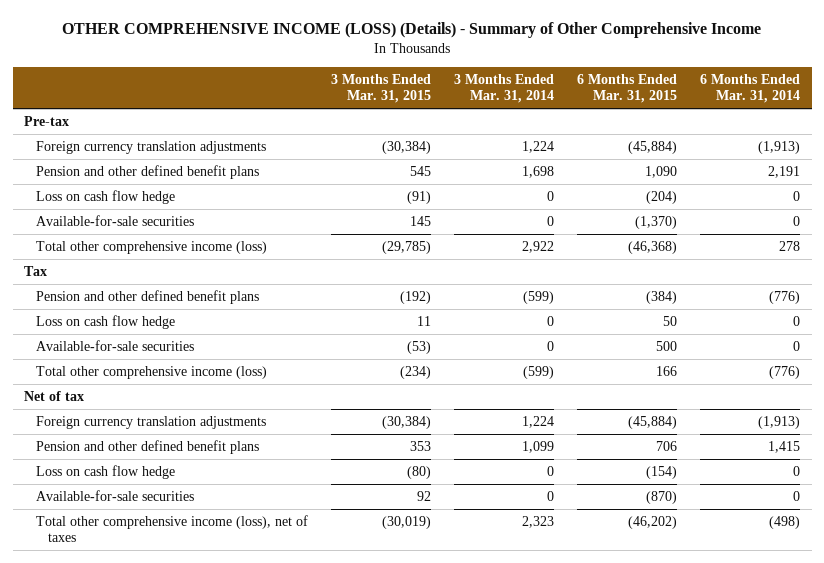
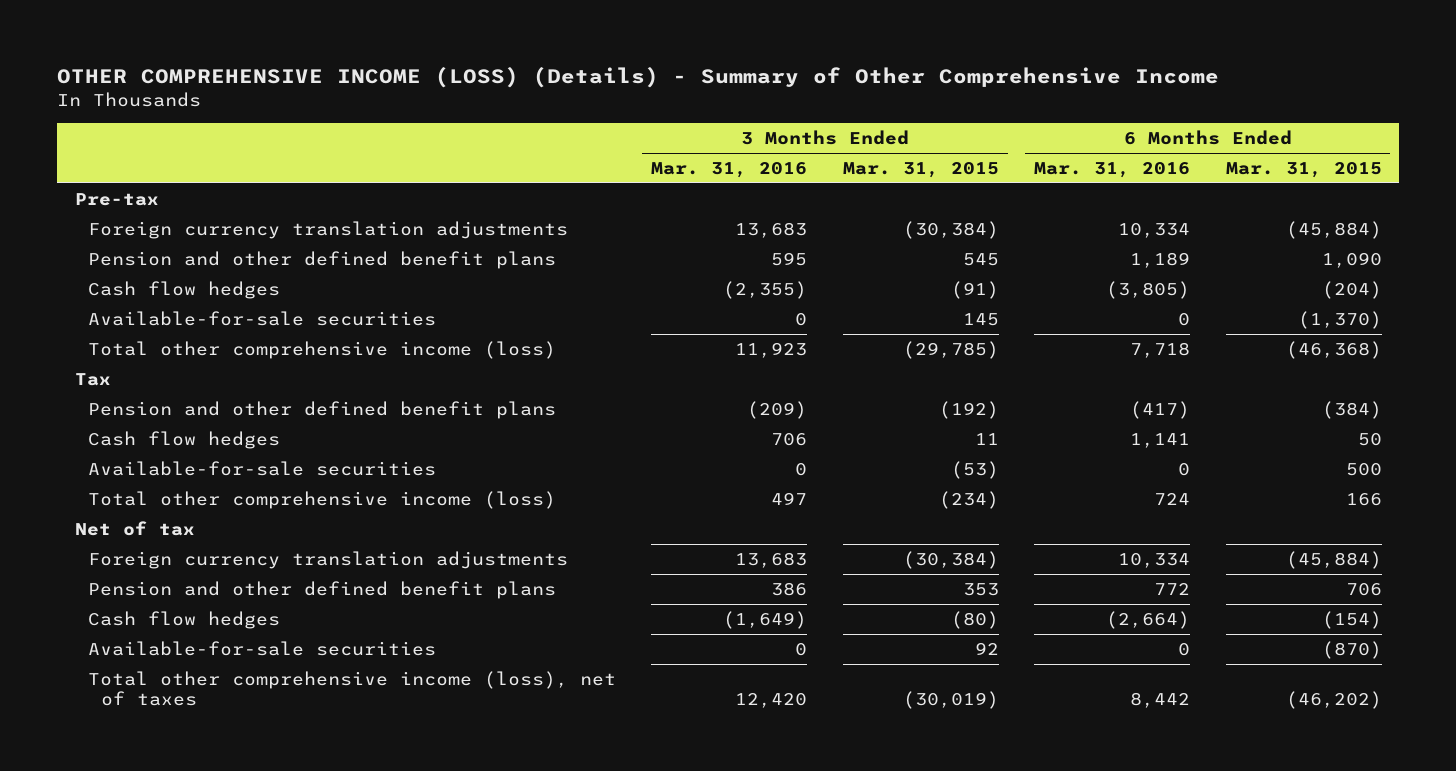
- | 3 Months Ended Mar. 31, 2015 | 3 Months Ended Mar. 31, 2014 | 6 Months Ended Mar. 31, 2015 | 6 Months Ended Mar. 31, 2014
+ | 3 Months Ended Mar. 31, 2016 | 3 Months Ended Mar. 31, 2015 | 6 Months Ended Mar. 31, 2016 | 6 Months Ended Mar. 31, 2015
- Loss on cash flow hedge | (91) | 0 | (204) | 0
+ Cash flow hedges | (2,355) | (91) | (3,805) | (204)
- Loss on cash flow hedge | 11 | 0 | 50 | 0
+ Cash flow hedges | 706 | 11 | 1,141 | 50
- Loss on cash flow hedge | (80) | 0 | (154) | 0
+ Cash flow hedges | (1,649) | (80) | (2,664) | (154)

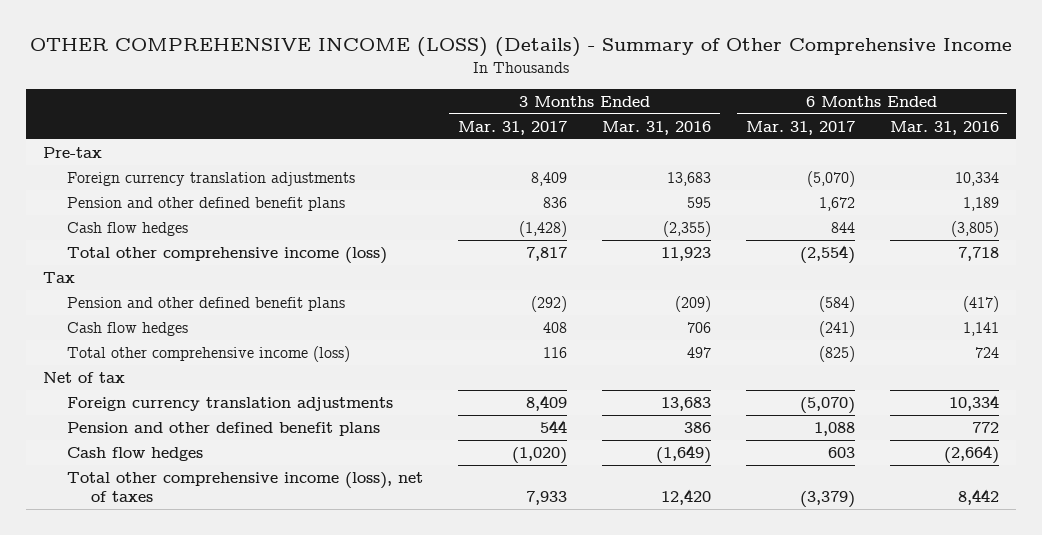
- | 3 Months Ended Mar. 31, 2016 | 3 Months Ended Mar. 31, 2015 | 6 Months Ended Mar. 31, 2016 | 6 Months Ended Mar. 31, 2015
+ | 3 Months Ended Mar. 31, 2017 | 3 Months Ended Mar. 31, 2016 | 6 Months Ended Mar. 31, 2017 | 6 Months Ended Mar. 31, 2016
- Available-for-sale securities | 0 | 145 | 0 | (1,370)
- Available-for-sale securities | 0 | (53) | 0 | 500
- Available-for-sale securities | 0 | 92 | 0 | (870)

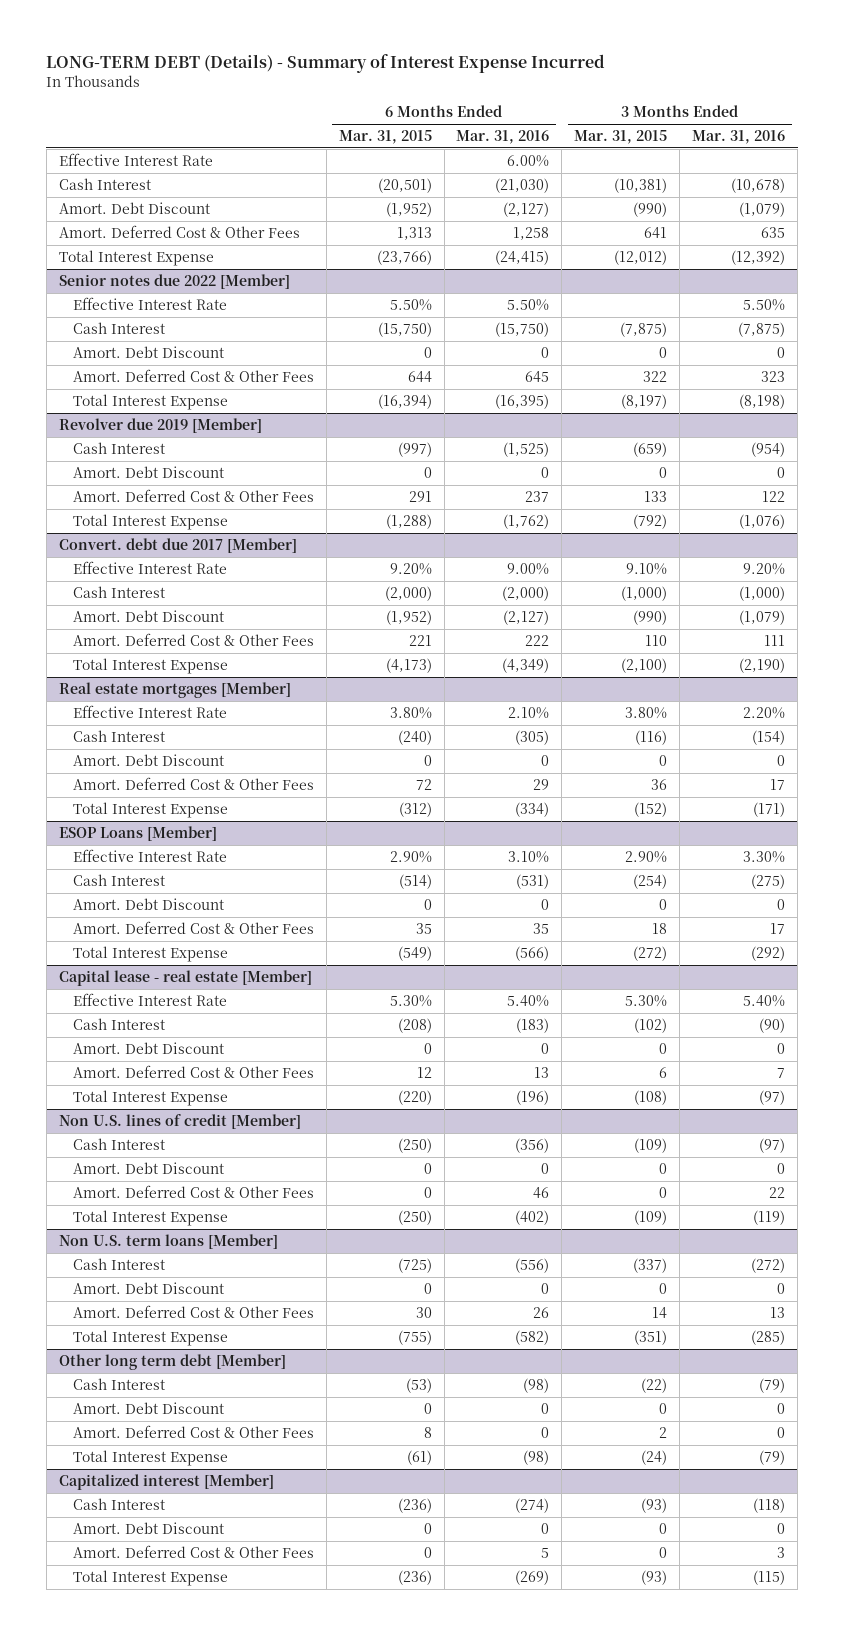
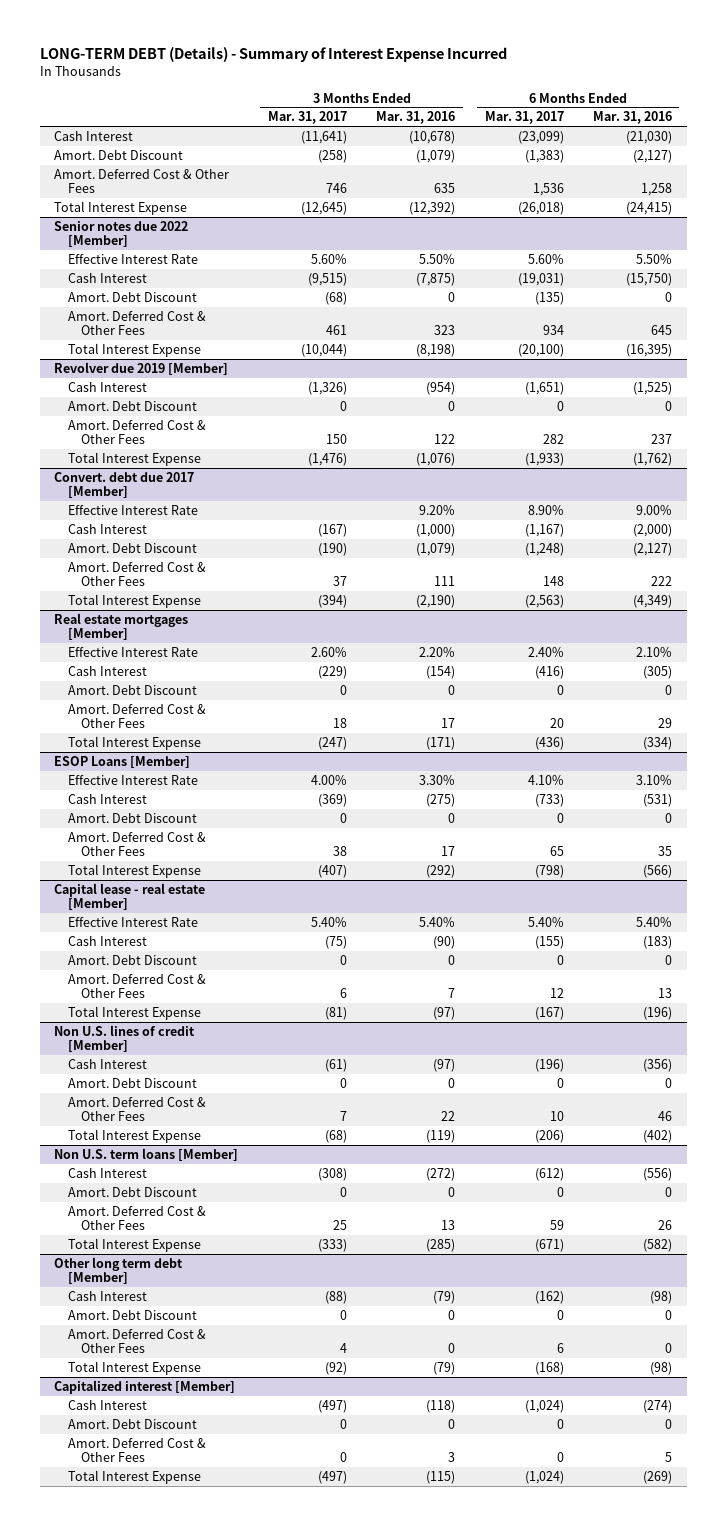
- | 6 Months Ended Mar. 31, 2015 | 6 Months Ended Mar. 31, 2016 | 3 Months Ended Mar. 31, 2015 | 3 Months Ended Mar. 31, 2016
+ | 3 Months Ended Mar. 31, 2017 | 3 Months Ended Mar. 31, 2016 | 6 Months Ended Mar. 31, 2017 | 6 Months Ended Mar. 31, 2016
- Effective Interest Rate | | 6.00% | |

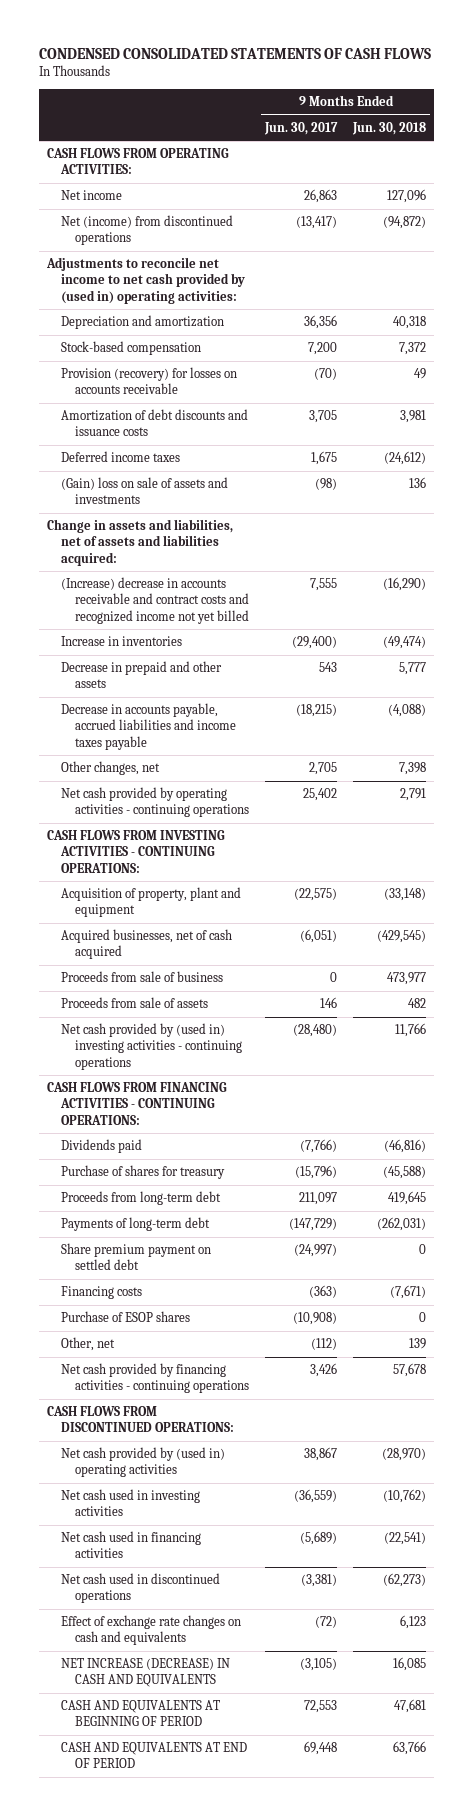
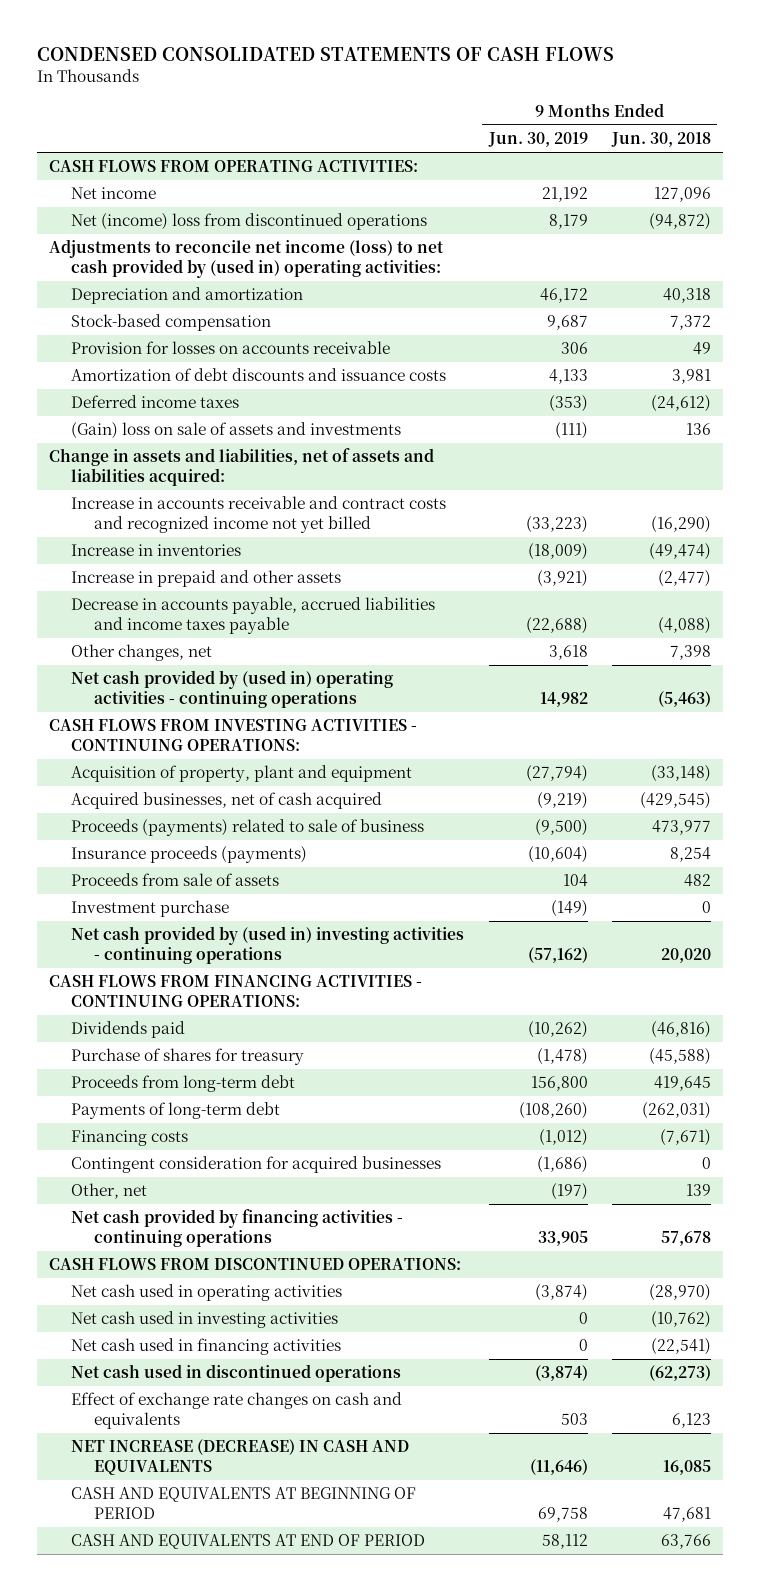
- | 9 Months Ended Jun. 30, 2017 | 9 Months Ended Jun. 30, 2018
+ | 9 Months Ended Jun. 30, 2019 | 9 Months Ended Jun. 30, 2018
- Net (income) from discontinued operations | (13,417) | (94,872)
- Adjustments to reconcile net income to net cash provided by (used in) operating activities:
+ Net (income) loss from discontinued operations | 8,179 | (94,872)
+ Adjustments to reconcile net income (loss) to net cash provided by (used in) operating activities:
- Provision (recovery) for losses on accounts receivable | (70) | 49
+ Provision for losses on accounts receivable | 306 | 49
- (Increase) decrease in accounts receivable and contract costs and recognized income not yet billed | 7,555 | (16,290)
+ Increase in accounts receivable and contract costs and recognized income not yet billed | (33,223) | (16,290)
- Decrease in prepaid and other assets | 543 | 5,777
+ Increase in prepaid and other assets | (3,921) | (2,477)
- Net cash provided by operating activities - continuing operations | 25,402 | 2,791
+ Net cash provided by (used in) operating activities - continuing operations | 14,982 | (5,463)
- Proceeds from sale of business | 0 | 473,977
+ Proceeds (payments) related to sale of business | (9,500) | 473,977
+ Insurance proceeds (payments) | (10,604) | 8,254
- Net cash provided by (used in) investing activities - continuing operations | (28,480) | 11,766
+ Investment purchase | (149) | 0
+ Net cash provided by (used in) investing activities - continuing operations | (57,162) | 20,020
- Share premium payment on settled debt | (24,997) | 0
- Purchase of ESOP shares | (10,908) | 0
+ Contingent consideration for acquired businesses | (1,686) | 0
- Net cash provided by (used in) operating activities | 38,867 | (28,970)
+ Net cash used in operating activities | (3,874) | (28,970)

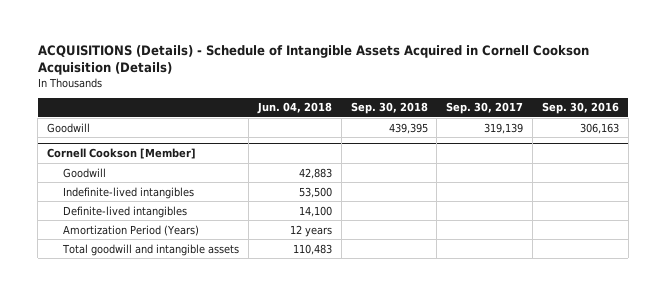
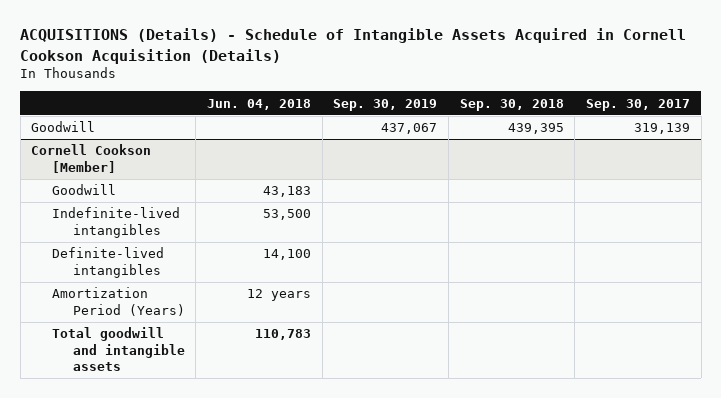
- | Jun. 04, 2018 | Sep. 30, 2018 | Sep. 30, 2017 | Sep. 30, 2016
+ | Jun. 04, 2018 | Sep. 30, 2019 | Sep. 30, 2018 | Sep. 30, 2017
@ Cornell Cookson [Member]
- Goodwill | 42,883 | | |
+ Goodwill | 43,183 | | |
- Total goodwill and intangible assets | 110,483 | | |
+ Total goodwill and intangible assets | 110,783 | | |

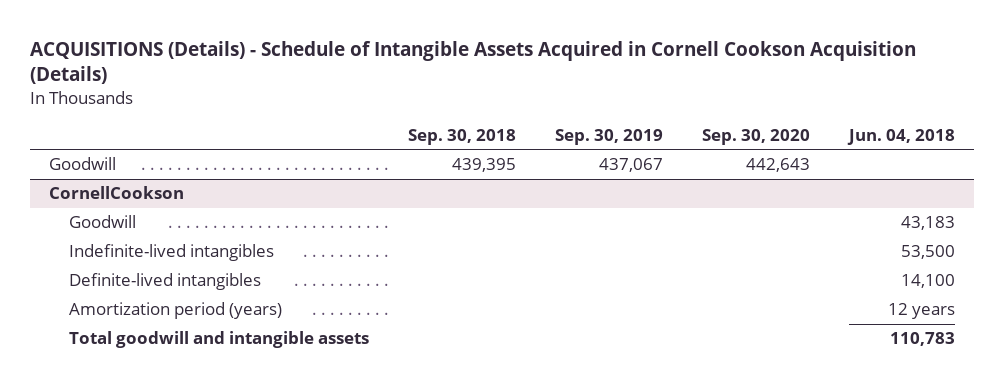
- | Jun. 04, 2018 | Sep. 30, 2019 | Sep. 30, 2018 | Sep. 30, 2017
+ | Sep. 30, 2018 | Sep. 30, 2019 | Sep. 30, 2020 | Jun. 04, 2018
- Cornell Cookson [Member]
+ CornellCookson
- Amortization Period (Years) | 12 years | | |
+ Amortization period (years) | | | | 12 years

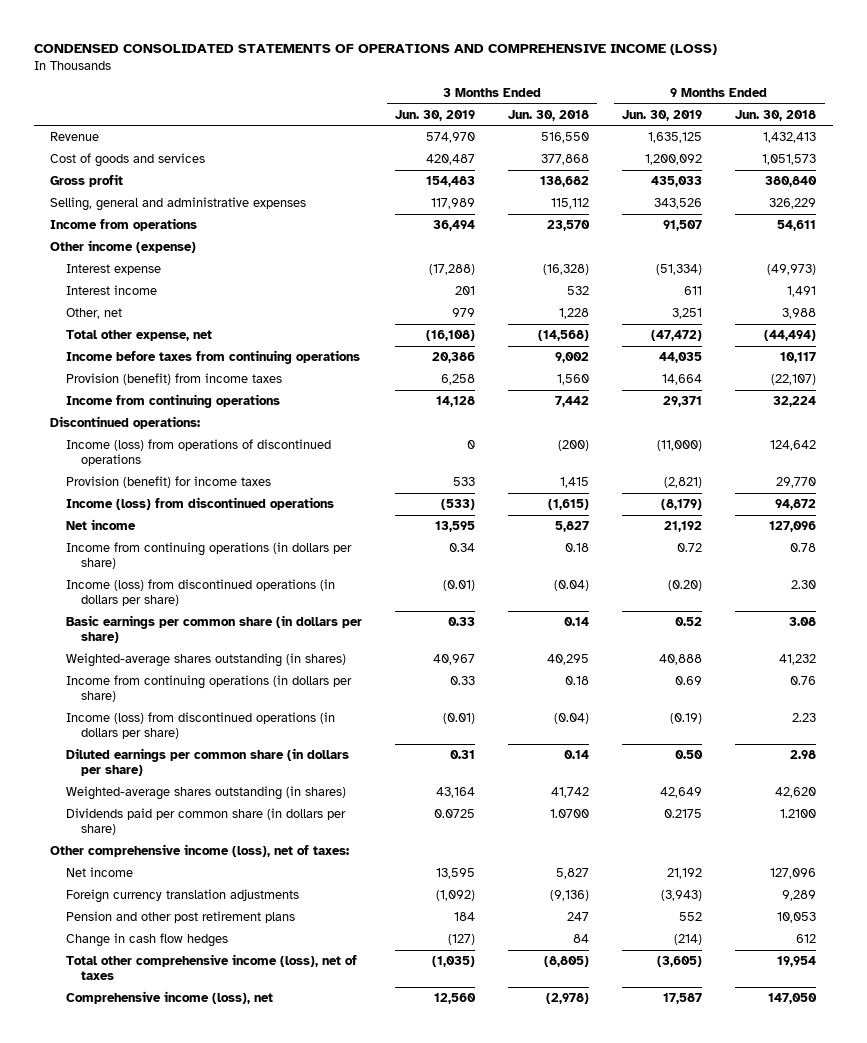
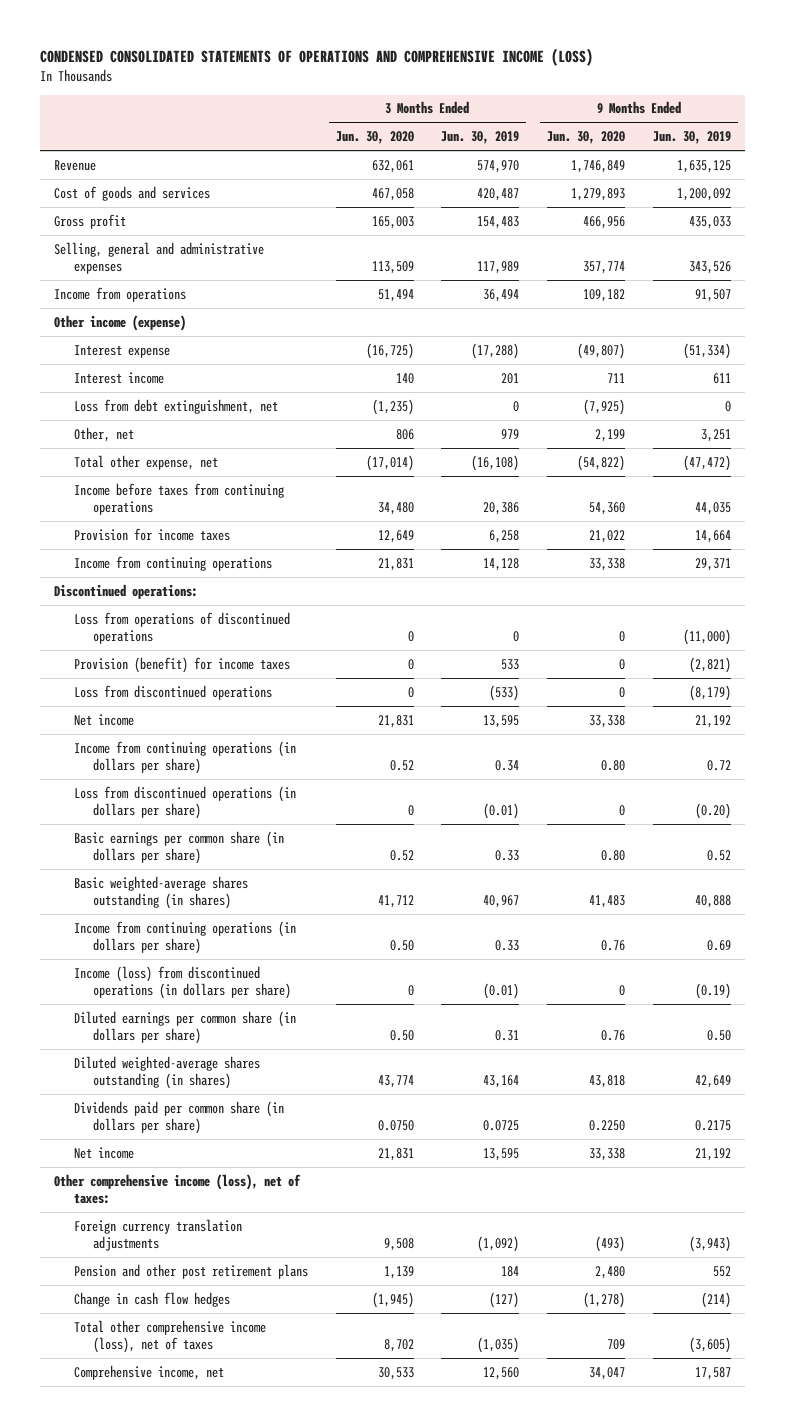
- | 3 Months Ended Jun. 30, 2019 | 3 Months Ended Jun. 30, 2018 | 9 Months Ended Jun. 30, 2019 | 9 Months Ended Jun. 30, 2018
+ | 3 Months Ended Jun. 30, 2020 | 3 Months Ended Jun. 30, 2019 | 9 Months Ended Jun. 30, 2020 | 9 Months Ended Jun. 30, 2019
+ Loss from debt extinguishment, net | (1,235) | 0 | (7,925) | 0
- Provision (benefit) from income taxes | 6,258 | 1,560 | 14,664 | (22,107)
+ Provision for income taxes | 12,649 | 6,258 | 21,022 | 14,664
- Income (loss) from operations of discontinued operations | 0 | (200) | (11,000) | 124,642
+ Loss from operations of discontinued operations | 0 | 0 | 0 | (11,000)
- Income (loss) from discontinued operations | (533) | (1,615) | (8,179) | 94,872
+ Loss from discontinued operations | 0 | (533) | 0 | (8,179)
- Income (loss) from discontinued operations (in dollars per share) | (0.01) | (0.04) | (0.20) | 2.30
+ Loss from discontinued operations (in dollars per share) | 0 | (0.01) | 0 | (0.20)
- Weighted-average shares outstanding (in shares) | 40,967 | 40,295 | 40,888 | 41,232
+ Basic weighted-average shares outstanding (in shares) | 41,712 | 40,967 | 41,483 | 40,888
- Weighted-average shares outstanding (in shares) | 43,164 | 41,742 | 42,649 | 42,620
+ Diluted weighted-average shares outstanding (in shares) | 43,774 | 43,164 | 43,818 | 42,649
moved down: Other comprehensive income (loss), net of taxes:
- Comprehensive income (loss), net | 12,560 | (2,978) | 17,587 | 147,050
+ Comprehensive income, net | 30,533 | 12,560 | 34,047 | 17,587

